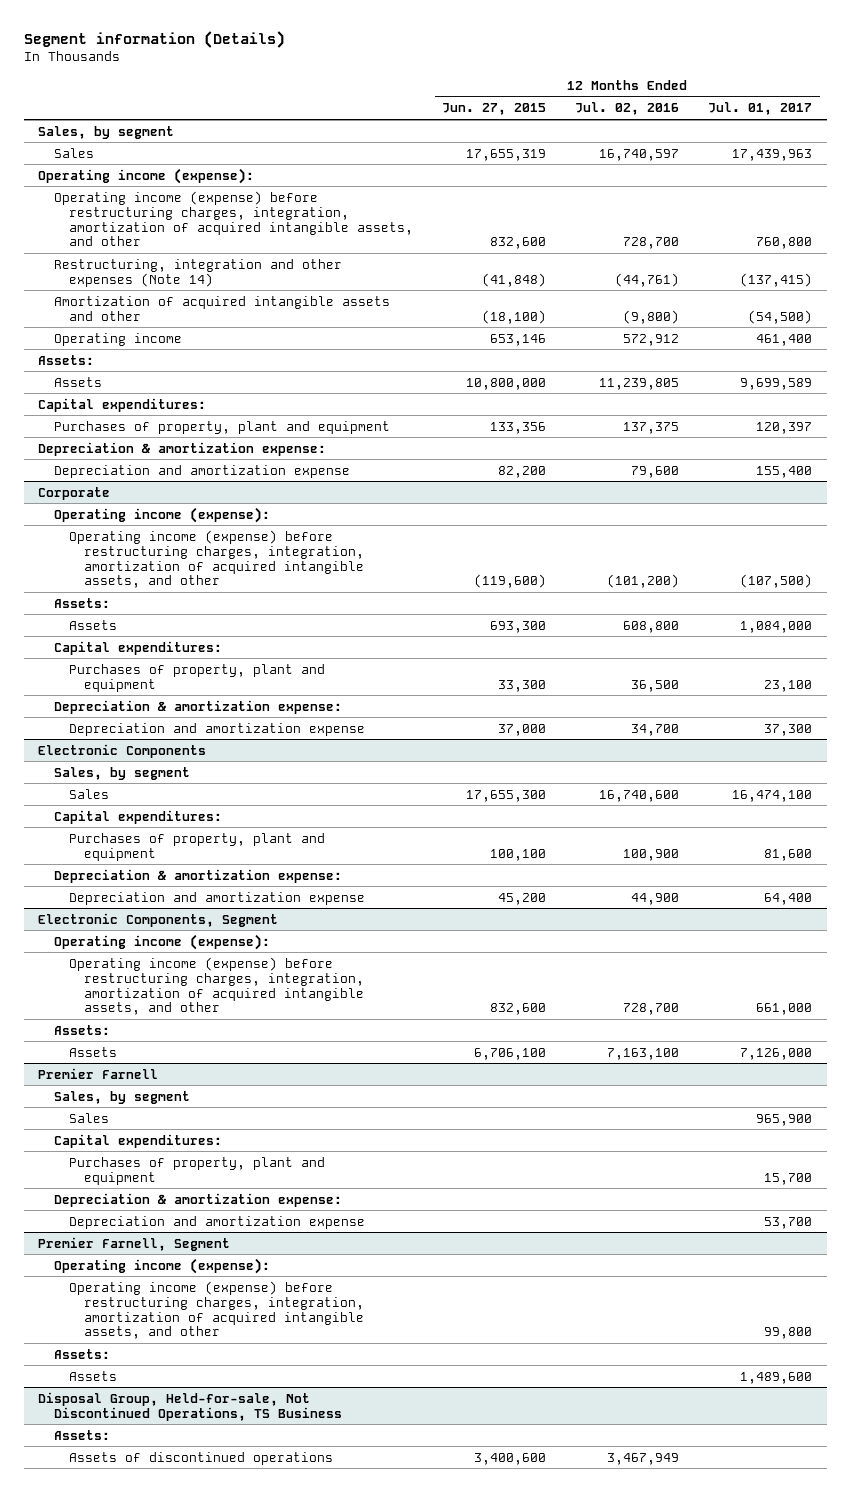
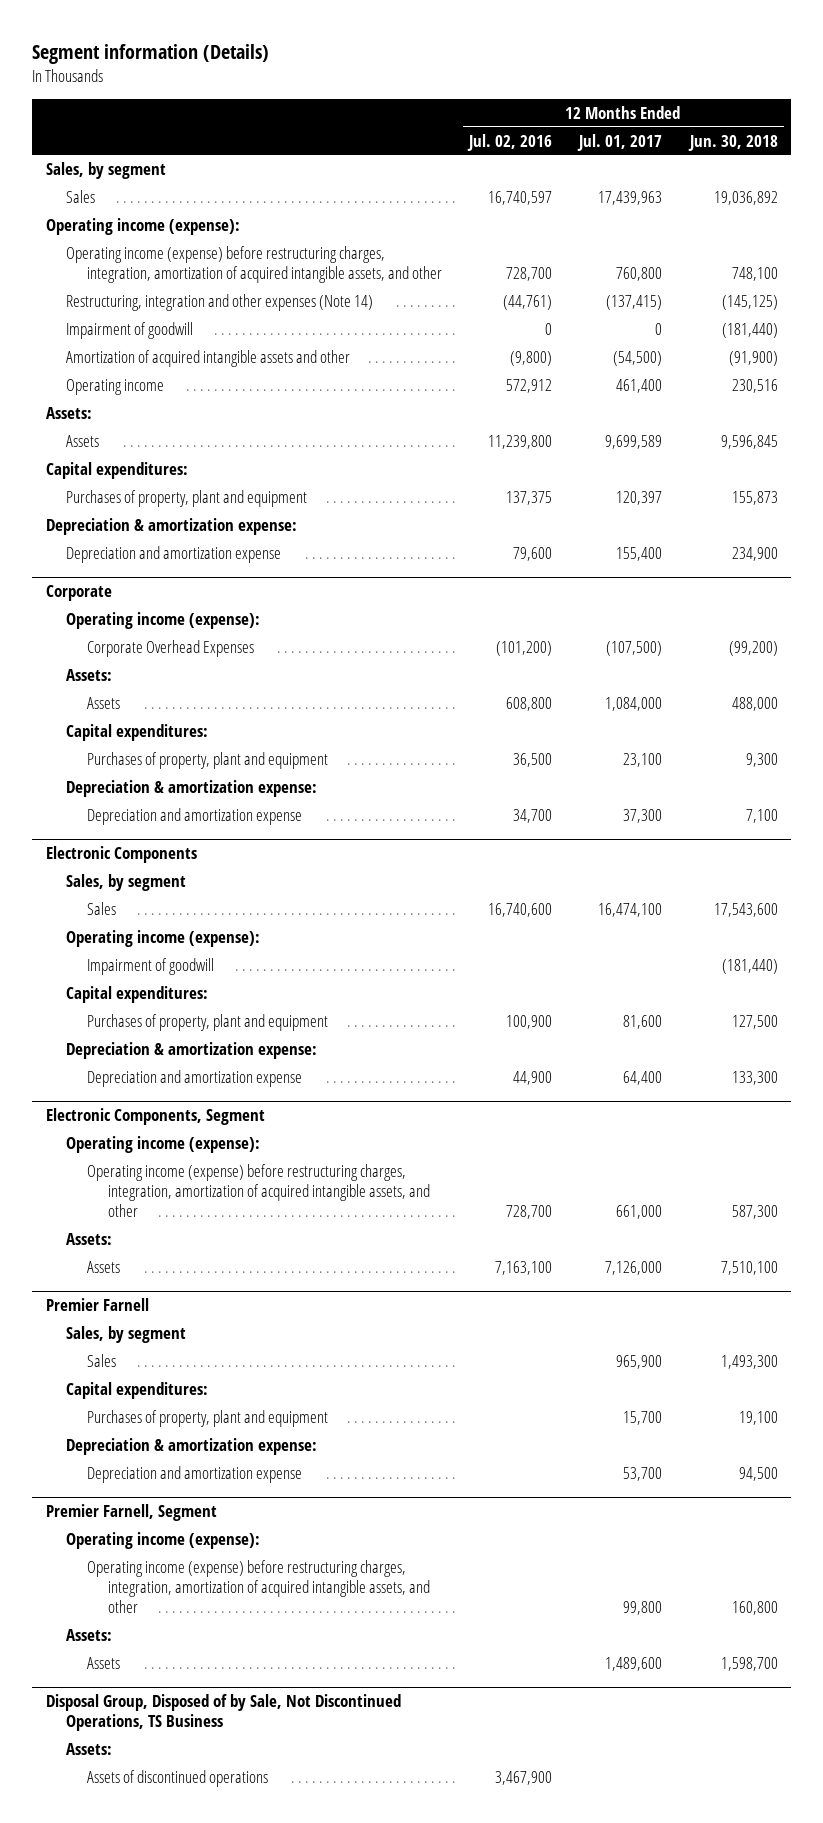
- | 12 Months Ended Jun. 27, 2015 | 12 Months Ended Jul. 02, 2016 | 12 Months Ended Jul. 01, 2017
+ | 12 Months Ended Jul. 02, 2016 | 12 Months Ended Jul. 01, 2017 | 12 Months Ended Jun. 30, 2018
+ Impairment of goodwill | 0 | 0 | (181,440)
- Assets | 10,800,000 | 11,239,805 | 9,699,589
+ Assets | 11,239,800 | 9,699,589 | 9,596,845
@ Corporate
- Operating income (expense) before restructuring charges, integration, amortization of acquired intangible assets, and other | (119,600) | (101,200) | (107,500)
+ Corporate Overhead Expenses | (101,200) | (107,500) | (99,200)
@ Electronic Components
+ Operating income (expense):
+ Impairment of goodwill | | | (181,440)
- Disposal Group, Held-for-sale, Not Discontinued Operations, TS Business
+ Disposal Group, Disposed of by Sale, Not Discontinued Operations, TS Business
- Assets of discontinued operations | 3,400,600 | 3,467,949 |
+ Assets of discontinued operations | 3,467,900 | |

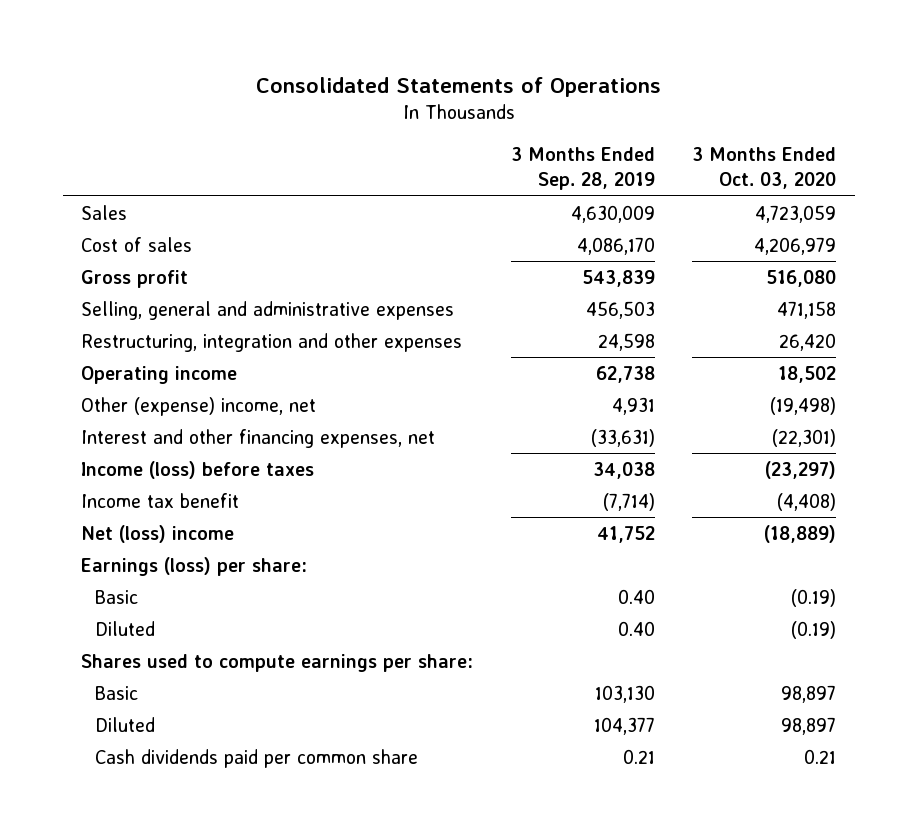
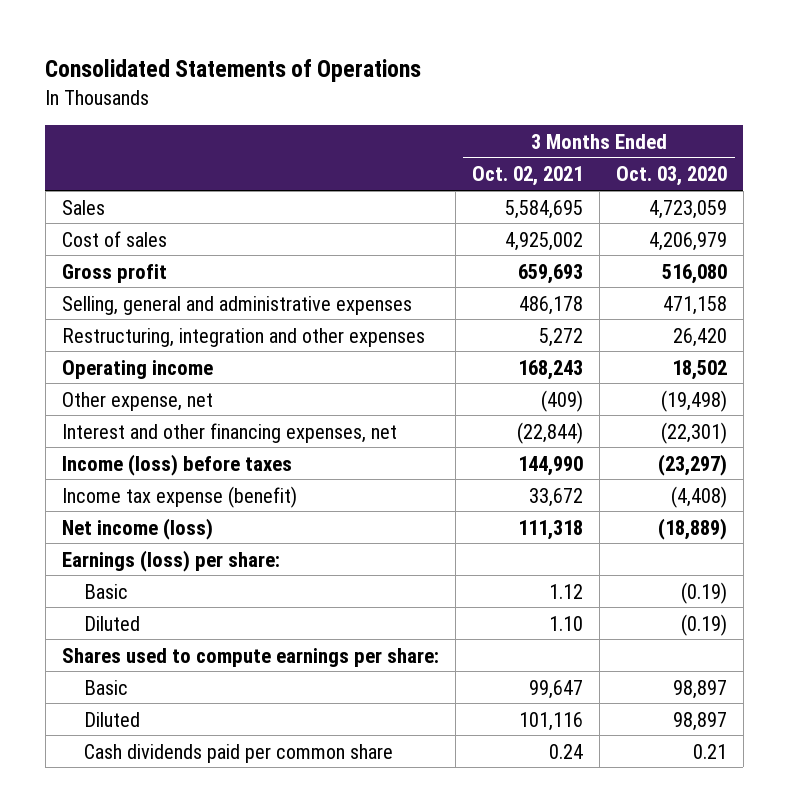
- | 3 Months Ended Sep. 28, 2019 | 3 Months Ended Oct. 03, 2020
+ | 3 Months Ended Oct. 02, 2021 | 3 Months Ended Oct. 03, 2020
- Other (expense) income, net | 4,931 | (19,498)
+ Other expense, net | (409) | (19,498)
- Income tax benefit | (7,714) | (4,408)
- Net (loss) income | 41,752 | (18,889)
+ Income tax expense (benefit) | 33,672 | (4,408)
+ Net income (loss) | 111,318 | (18,889)

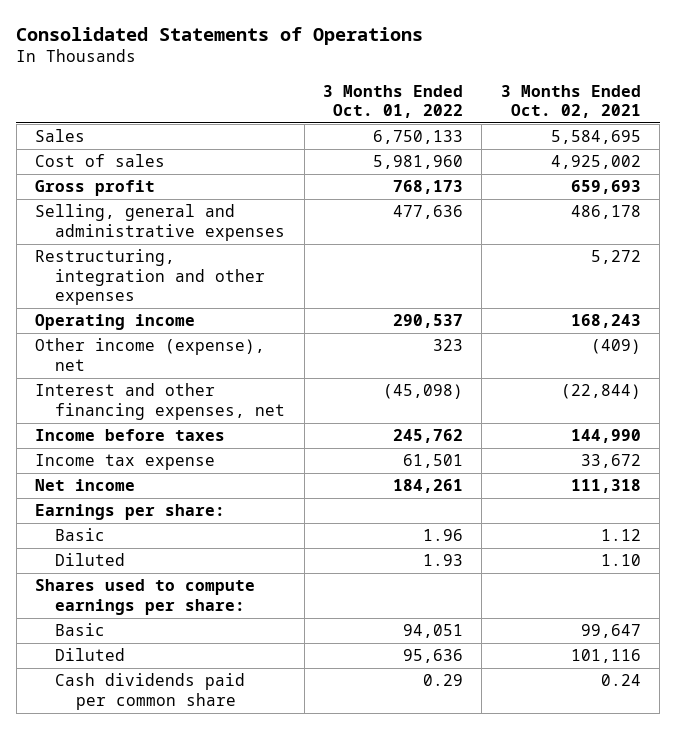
- | 3 Months Ended Oct. 02, 2021 | 3 Months Ended Oct. 03, 2020
+ | 3 Months Ended Oct. 01, 2022 | 3 Months Ended Oct. 02, 2021
- Other expense, net | (409) | (19,498)
+ Other income (expense), net | 323 | (409)
- Income (loss) before taxes | 144,990 | (23,297)
- Income tax expense (benefit) | 33,672 | (4,408)
- Net income (loss) | 111,318 | (18,889)
- Earnings (loss) per share:
+ Income before taxes | 245,762 | 144,990
+ Income tax expense | 61,501 | 33,672
+ Net income | 184,261 | 111,318
+ Earnings per share:

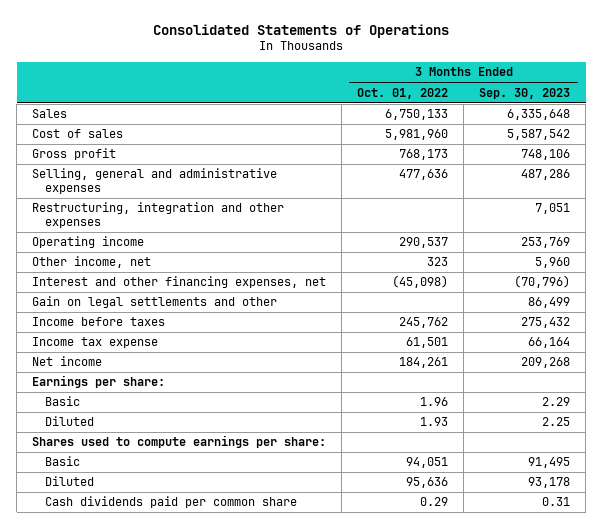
- | 3 Months Ended Oct. 01, 2022 | 3 Months Ended Oct. 02, 2021
+ | 3 Months Ended Oct. 01, 2022 | 3 Months Ended Sep. 30, 2023
- Other income (expense), net | 323 | (409)
+ Other income, net | 323 | 5,960
+ Gain on legal settlements and other | | 86,499

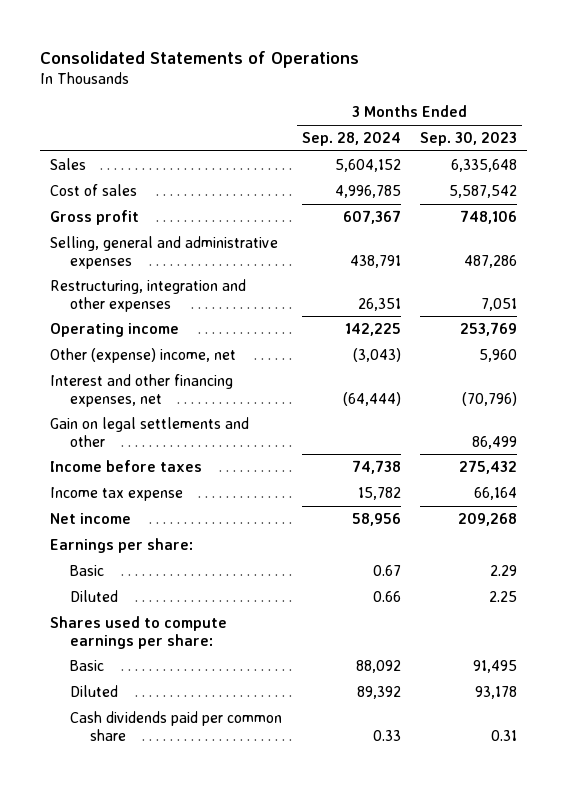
- | 3 Months Ended Oct. 01, 2022 | 3 Months Ended Sep. 30, 2023
+ | 3 Months Ended Sep. 28, 2024 | 3 Months Ended Sep. 30, 2023
- Other income, net | 323 | 5,960
+ Other (expense) income, net | (3,043) | 5,960

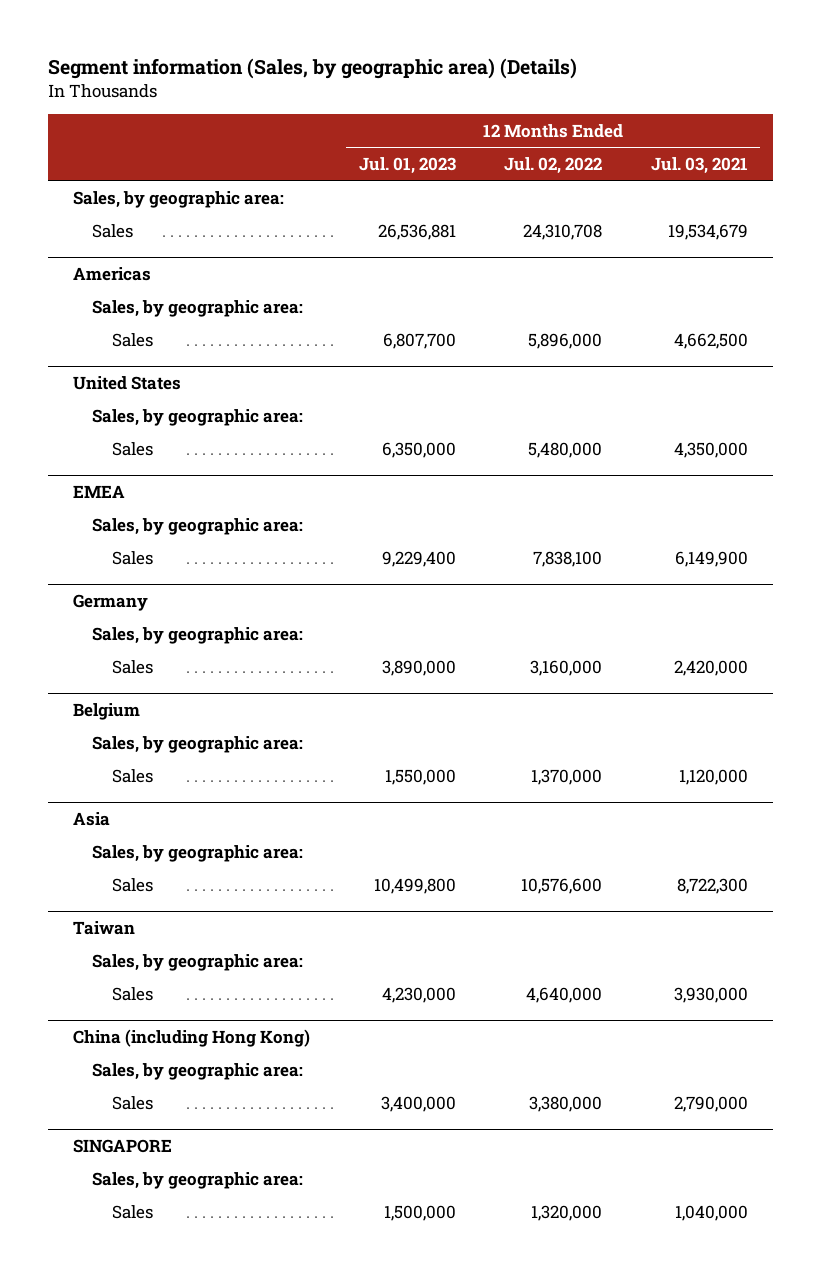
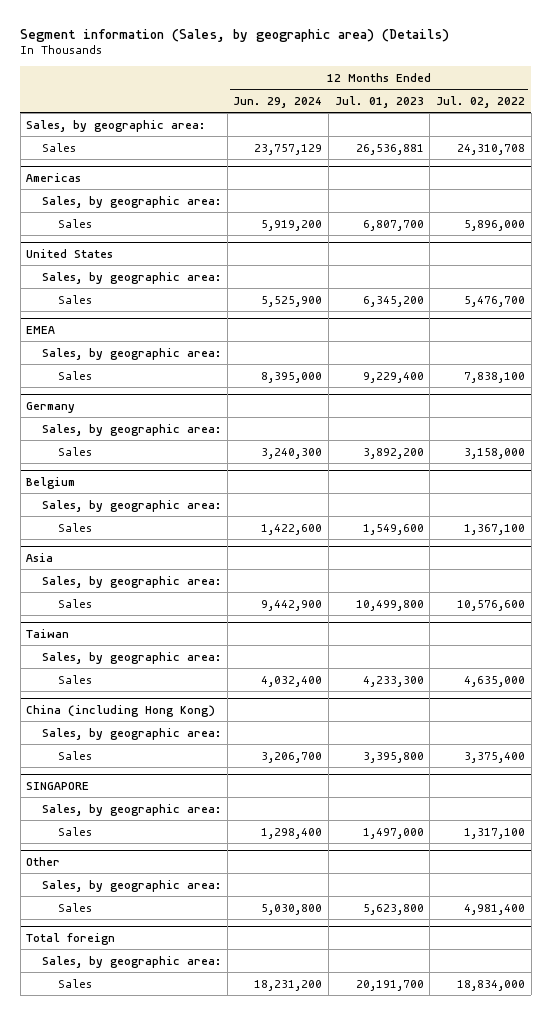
- | 12 Months Ended Jul. 01, 2023 | 12 Months Ended Jul. 02, 2022 | 12 Months Ended Jul. 03, 2021
+ | 12 Months Ended Jun. 29, 2024 | 12 Months Ended Jul. 01, 2023 | 12 Months Ended Jul. 02, 2022
@ United States
- Sales | 6,350,000 | 5,480,000 | 4,350,000
+ Sales | 5,525,900 | 6,345,200 | 5,476,700
@ Germany
- Sales | 3,890,000 | 3,160,000 | 2,420,000
+ Sales | 3,240,300 | 3,892,200 | 3,158,000
@ Belgium
- Sales | 1,550,000 | 1,370,000 | 1,120,000
+ Sales | 1,422,600 | 1,549,600 | 1,367,100
@ Taiwan
- Sales | 4,230,000 | 4,640,000 | 3,930,000
+ Sales | 4,032,400 | 4,233,300 | 4,635,000
@ China (including Hong Kong)
- Sales | 3,400,000 | 3,380,000 | 2,790,000
+ Sales | 3,206,700 | 3,395,800 | 3,375,400
@ SINGAPORE
- Sales | 1,500,000 | 1,320,000 | 1,040,000
+ Sales | 1,298,400 | 1,497,000 | 1,317,100
+ Other
+ Sales, by geographic area:
+ Sales | 5,030,800 | 5,623,800 | 4,981,400
+ Total foreign
+ Sales, by geographic area:
+ Sales | 18,231,200 | 20,191,700 | 18,834,000

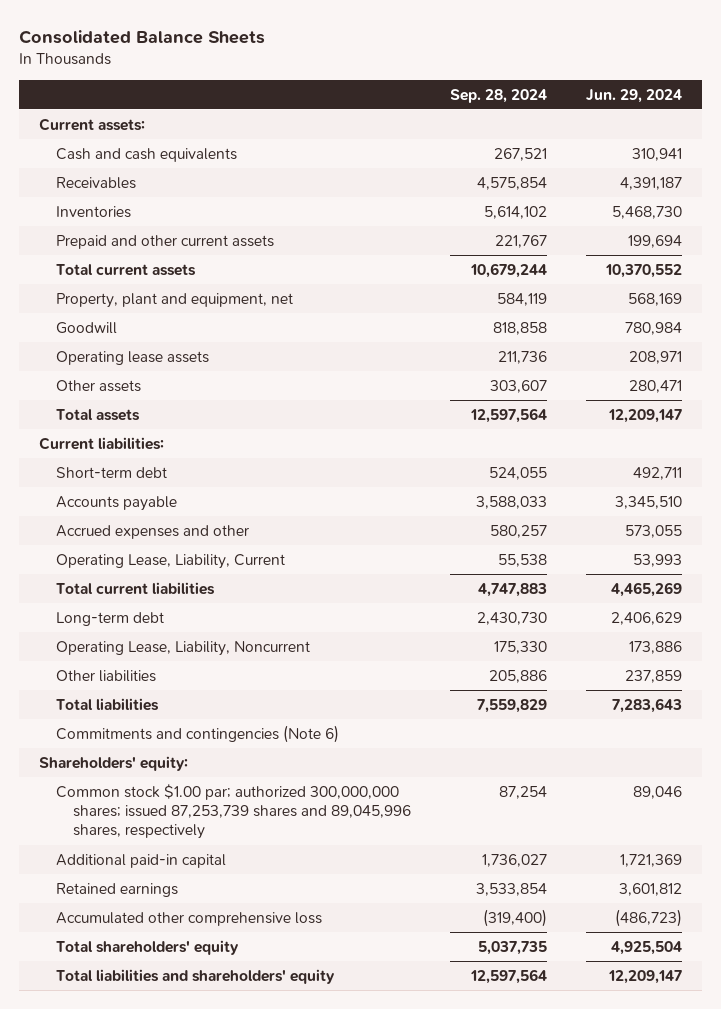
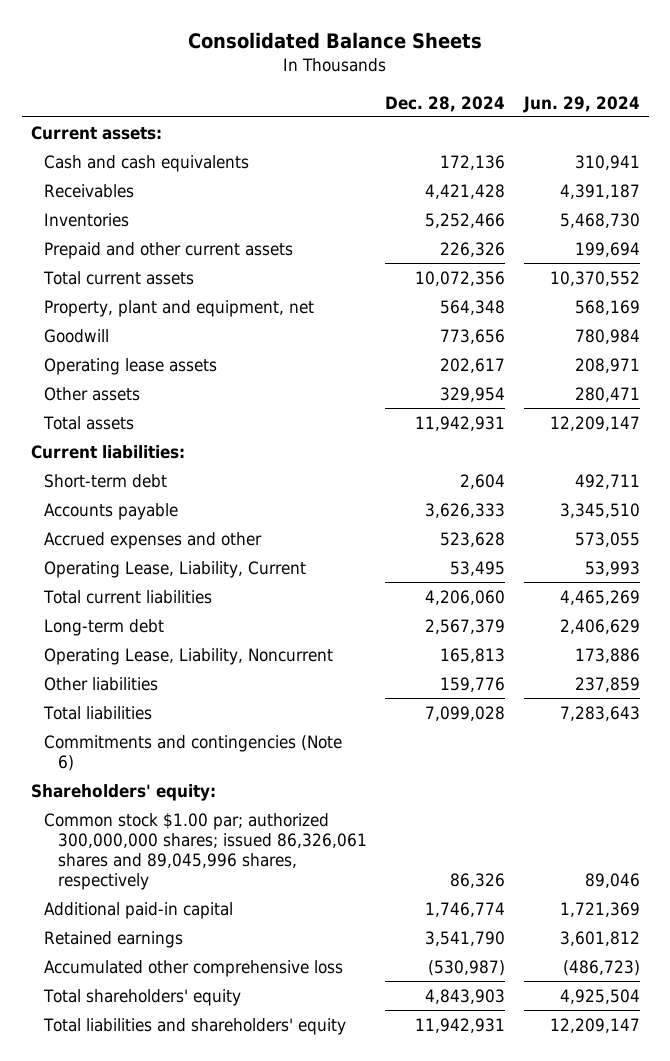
- | Sep. 28, 2024 | Jun. 29, 2024
+ | Dec. 28, 2024 | Jun. 29, 2024
- Common stock $1.00 par; authorized 300,000,000 shares; issued 87,253,739 shares and 89,045,996 shares, respectively | 87,254 | 89,046
+ Common stock $1.00 par; authorized 300,000,000 shares; issued 86,326,061 shares and 89,045,996 shares, respectively | 86,326 | 89,046

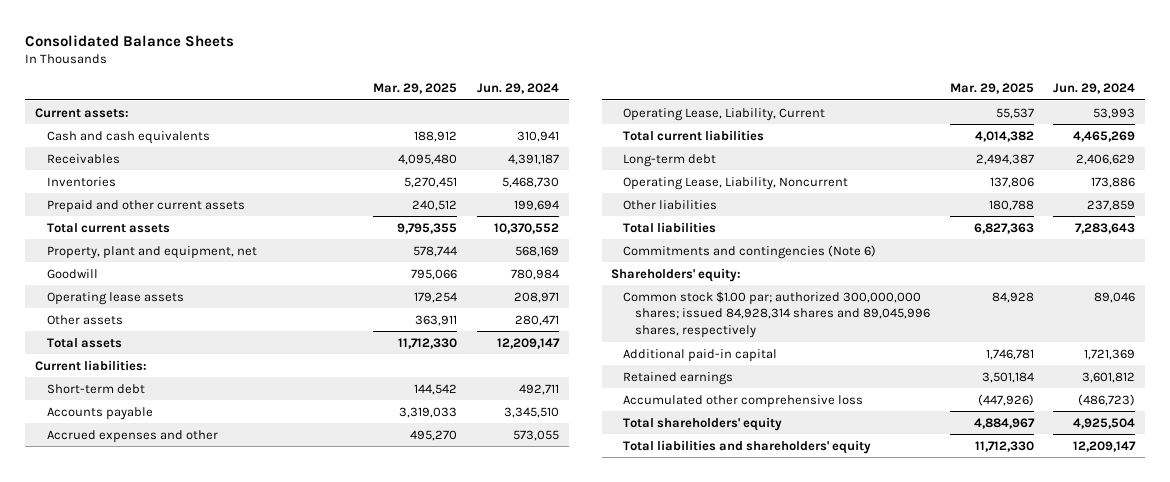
- | Dec. 28, 2024 | Jun. 29, 2024
+ | Mar. 29, 2025 | Jun. 29, 2024
- Common stock $1.00 par; authorized 300,000,000 shares; issued 86,326,061 shares and 89,045,996 shares, respectively | 86,326 | 89,046
+ Common stock $1.00 par; authorized 300,000,000 shares; issued 84,928,314 shares and 89,045,996 shares, respectively | 84,928 | 89,046

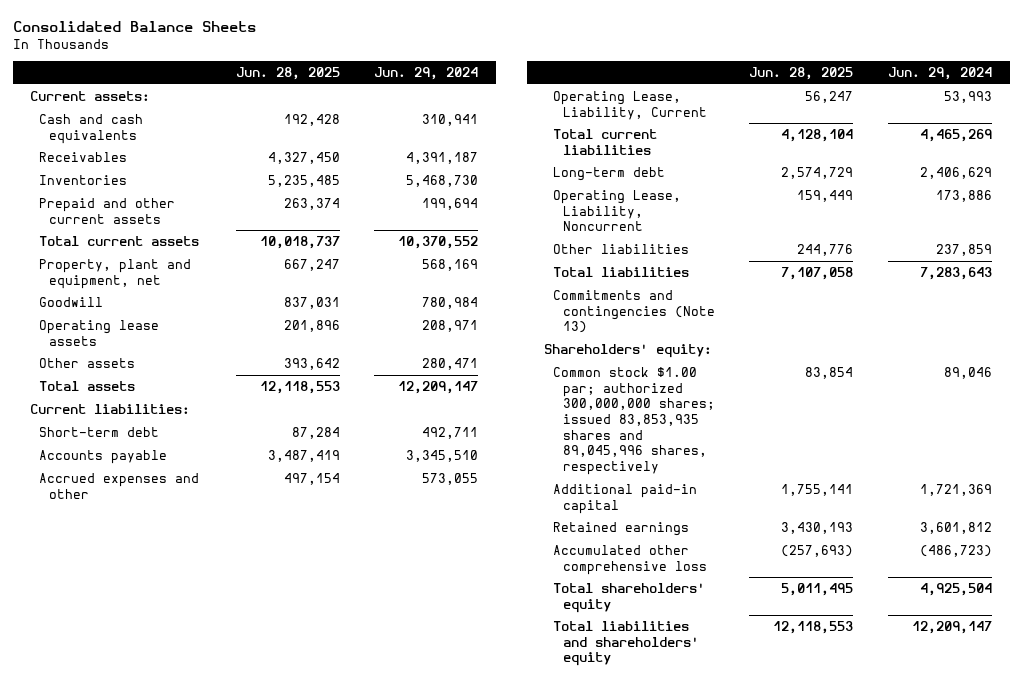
- | Mar. 29, 2025 | Jun. 29, 2024
+ | Jun. 28, 2025 | Jun. 29, 2024
- Commitments and contingencies (Note 6)
+ Commitments and contingencies (Note 13)
- Common stock $1.00 par; authorized 300,000,000 shares; issued 84,928,314 shares and 89,045,996 shares, respectively | 84,928 | 89,046
+ Common stock $1.00 par; authorized 300,000,000 shares; issued 83,853,935 shares and 89,045,996 shares, respectively | 83,854 | 89,046

